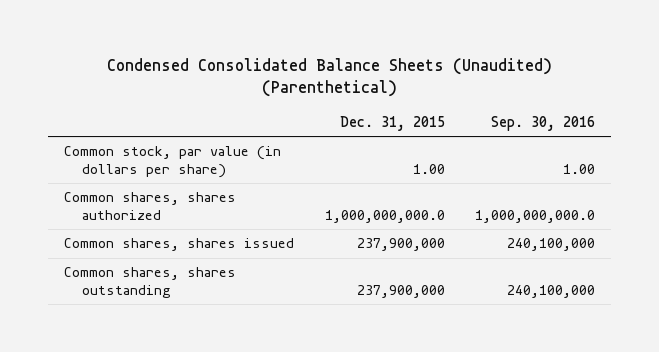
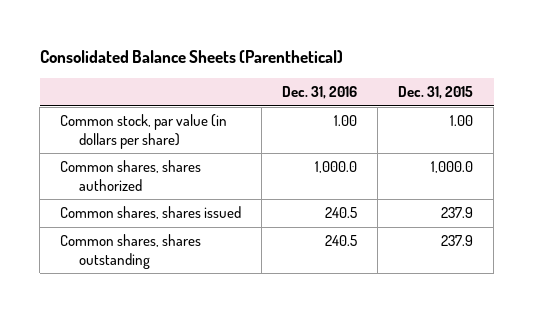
- Condensed Consolidated Balance Sheets (Unaudited) (Parenthetical)
+ Consolidated Balance Sheets (Parenthetical)
- | Dec. 31, 2015 | Sep. 30, 2016
+ | Dec. 31, 2016 | Dec. 31, 2015
- Common shares, shares authorized | 1,000,000,000.0 | 1,000,000,000.0
- Common shares, shares issued | 237,900,000 | 240,100,000
- Common shares, shares outstanding | 237,900,000 | 240,100,000
+ Common shares, shares authorized | 1,000.0 | 1,000.0
+ Common shares, shares issued | 240.5 | 237.9
+ Common shares, shares outstanding | 240.5 | 237.9

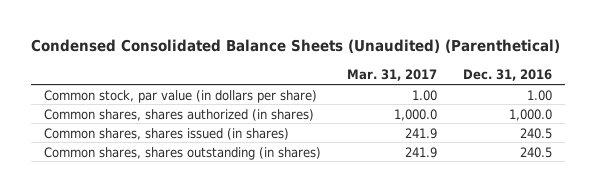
- Consolidated Balance Sheets (Parenthetical)
+ Condensed Consolidated Balance Sheets (Unaudited) (Parenthetical)
- | Dec. 31, 2016 | Dec. 31, 2015
+ | Mar. 31, 2017 | Dec. 31, 2016
- Common shares, shares authorized | 1,000.0 | 1,000.0
- Common shares, shares issued | 240.5 | 237.9
- Common shares, shares outstanding | 240.5 | 237.9
+ Common shares, shares authorized (in shares) | 1,000.0 | 1,000.0
+ Common shares, shares issued (in shares) | 241.9 | 240.5
+ Common shares, shares outstanding (in shares) | 241.9 | 240.5

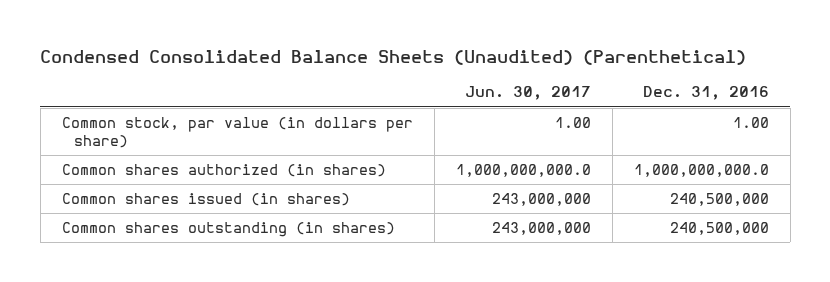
- | Mar. 31, 2017 | Dec. 31, 2016
+ | Jun. 30, 2017 | Dec. 31, 2016
- Common shares, shares authorized (in shares) | 1,000.0 | 1,000.0
- Common shares, shares issued (in shares) | 241.9 | 240.5
- Common shares, shares outstanding (in shares) | 241.9 | 240.5
+ Common shares authorized (in shares) | 1,000,000,000.0 | 1,000,000,000.0
+ Common shares issued (in shares) | 243,000,000 | 240,500,000
+ Common shares outstanding (in shares) | 243,000,000 | 240,500,000

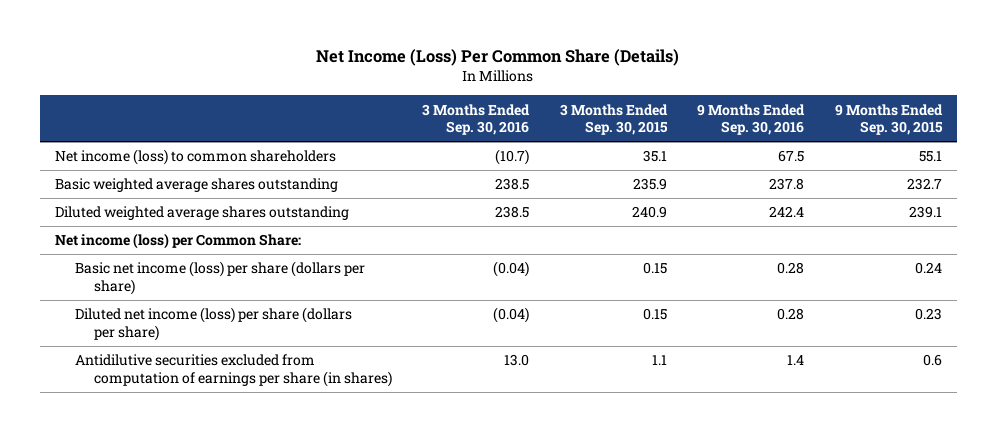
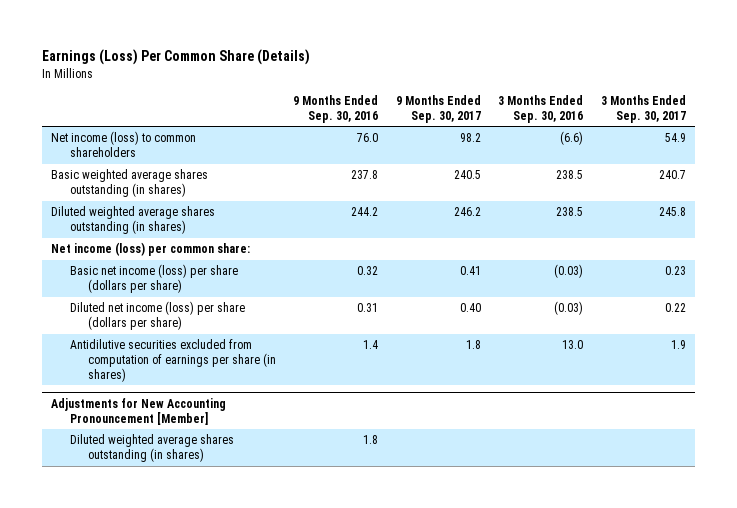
- Net Income (Loss) Per Common Share (Details)
+ Earnings (Loss) Per Common Share (Details)
- | 3 Months Ended Sep. 30, 2016 | 3 Months Ended Sep. 30, 2015 | 9 Months Ended Sep. 30, 2016 | 9 Months Ended Sep. 30, 2015
+ | 9 Months Ended Sep. 30, 2016 | 9 Months Ended Sep. 30, 2017 | 3 Months Ended Sep. 30, 2016 | 3 Months Ended Sep. 30, 2017
- Net income (loss) to common shareholders | (10.7) | 35.1 | 67.5 | 55.1
- Basic weighted average shares outstanding | 238.5 | 235.9 | 237.8 | 232.7
- Diluted weighted average shares outstanding | 238.5 | 240.9 | 242.4 | 239.1
- Net income (loss) per Common Share:
- Basic net income (loss) per share (dollars per share) | (0.04) | 0.15 | 0.28 | 0.24
- Diluted net income (loss) per share (dollars per share) | (0.04) | 0.15 | 0.28 | 0.23
+ Net income (loss) to common shareholders | 76.0 | 98.2 | (6.6) | 54.9
+ Basic weighted average shares outstanding (in shares) | 237.8 | 240.5 | 238.5 | 240.7
+ Diluted weighted average shares outstanding (in shares) | 244.2 | 246.2 | 238.5 | 245.8
+ Net income (loss) per common share:
+ Basic net income (loss) per share (dollars per share) | 0.32 | 0.41 | (0.03) | 0.23
+ Diluted net income (loss) per share (dollars per share) | 0.31 | 0.40 | (0.03) | 0.22
+ Adjustments for New Accounting Pronouncement [Member]
+ Diluted weighted average shares outstanding (in shares) | 1.8 | | |

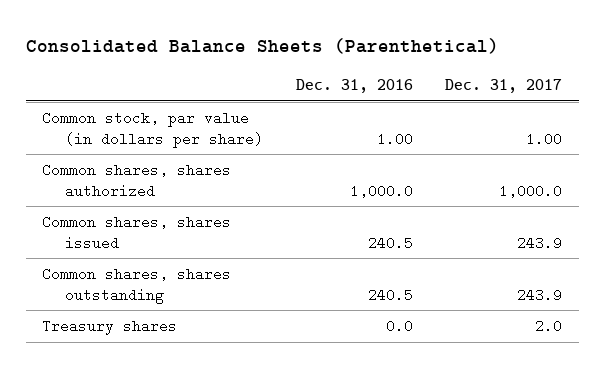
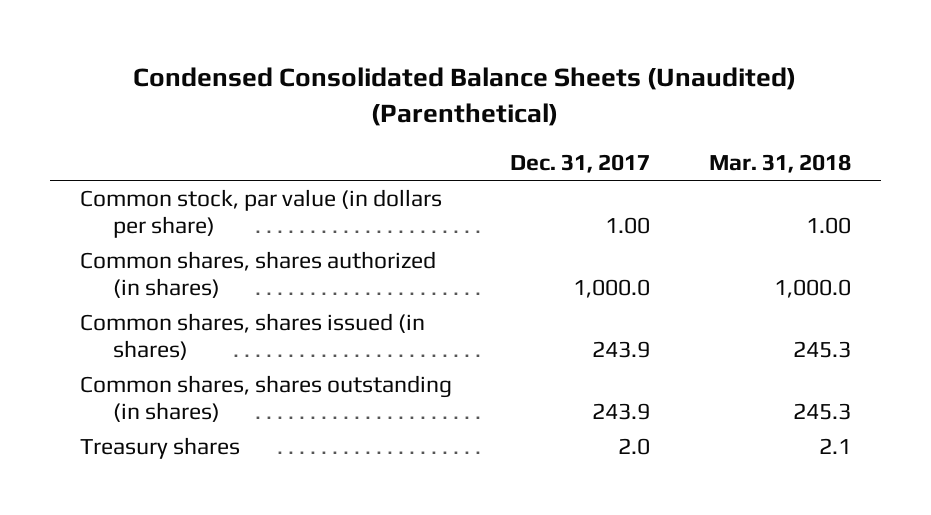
- Consolidated Balance Sheets (Parenthetical)
+ Condensed Consolidated Balance Sheets (Unaudited) (Parenthetical)
- | Dec. 31, 2016 | Dec. 31, 2017
+ | Dec. 31, 2017 | Mar. 31, 2018
- Common shares, shares authorized | 1,000.0 | 1,000.0
- Common shares, shares issued | 240.5 | 243.9
- Common shares, shares outstanding | 240.5 | 243.9
+ Common shares, shares authorized (in shares) | 1,000.0 | 1,000.0
+ Common shares, shares issued (in shares) | 243.9 | 245.3
+ Common shares, shares outstanding (in shares) | 243.9 | 245.3

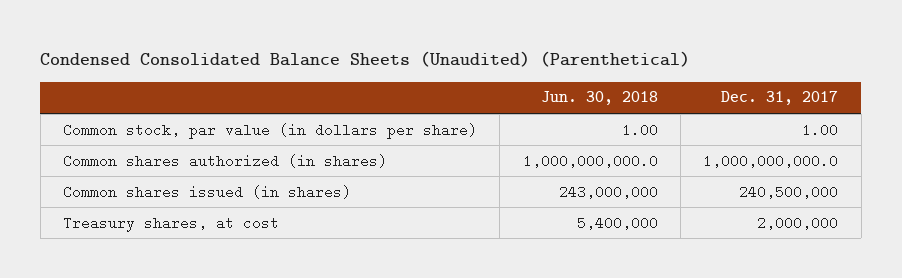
- | Dec. 31, 2017 | Mar. 31, 2018
+ | Jun. 30, 2018 | Dec. 31, 2017
- Common shares, shares authorized (in shares) | 1,000.0 | 1,000.0
- Common shares, shares issued (in shares) | 243.9 | 245.3
- Common shares, shares outstanding (in shares) | 243.9 | 245.3
- Treasury shares | 2.0 | 2.1
+ Common shares authorized (in shares) | 1,000,000,000.0 | 1,000,000,000.0
+ Common shares issued (in shares) | 243,000,000 | 240,500,000
+ Treasury shares, at cost | 5,400,000 | 2,000,000

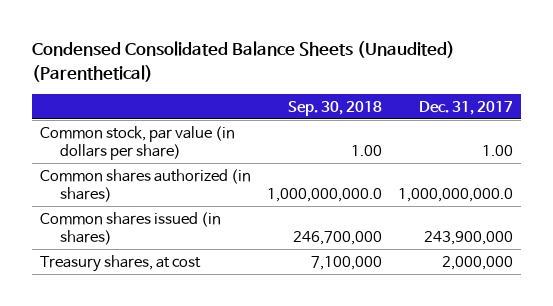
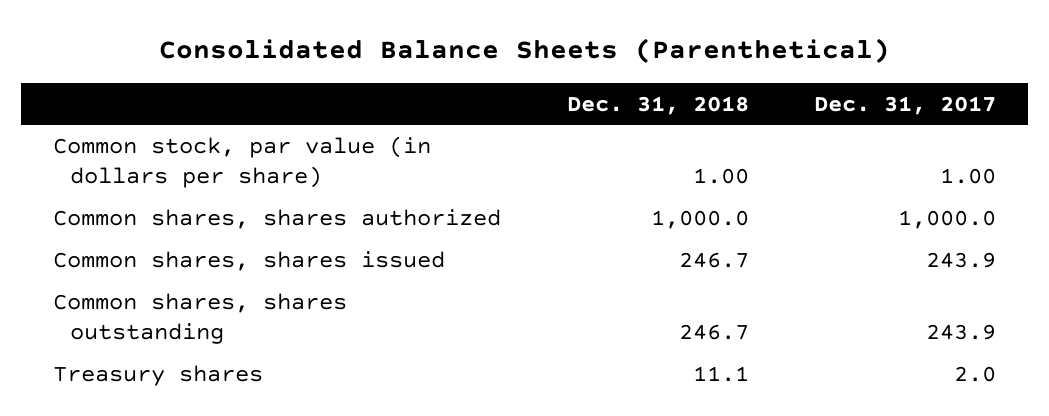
- Condensed Consolidated Balance Sheets (Unaudited) (Parenthetical)
+ Consolidated Balance Sheets (Parenthetical)
- | Sep. 30, 2018 | Dec. 31, 2017
+ | Dec. 31, 2018 | Dec. 31, 2017
- Common shares authorized (in shares) | 1,000,000,000.0 | 1,000,000,000.0
- Common shares issued (in shares) | 246,700,000 | 243,900,000
- Treasury shares, at cost | 7,100,000 | 2,000,000
+ Common shares, shares authorized | 1,000.0 | 1,000.0
+ Common shares, shares issued | 246.7 | 243.9
+ Common shares, shares outstanding | 246.7 | 243.9
+ Treasury shares | 11.1 | 2.0

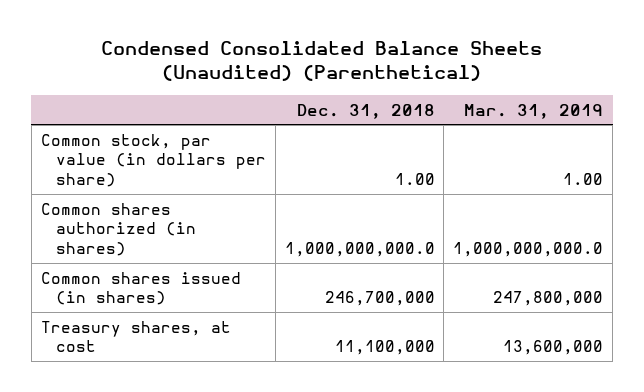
- Consolidated Balance Sheets (Parenthetical)
+ Condensed Consolidated Balance Sheets (Unaudited) (Parenthetical)
- | Dec. 31, 2018 | Dec. 31, 2017
+ | Dec. 31, 2018 | Mar. 31, 2019
- Common shares, shares authorized | 1,000.0 | 1,000.0
- Common shares, shares issued | 246.7 | 243.9
- Common shares, shares outstanding | 246.7 | 243.9
- Treasury shares | 11.1 | 2.0
+ Common shares authorized (in shares) | 1,000,000,000.0 | 1,000,000,000.0
+ Common shares issued (in shares) | 246,700,000 | 247,800,000
+ Treasury shares, at cost | 11,100,000 | 13,600,000

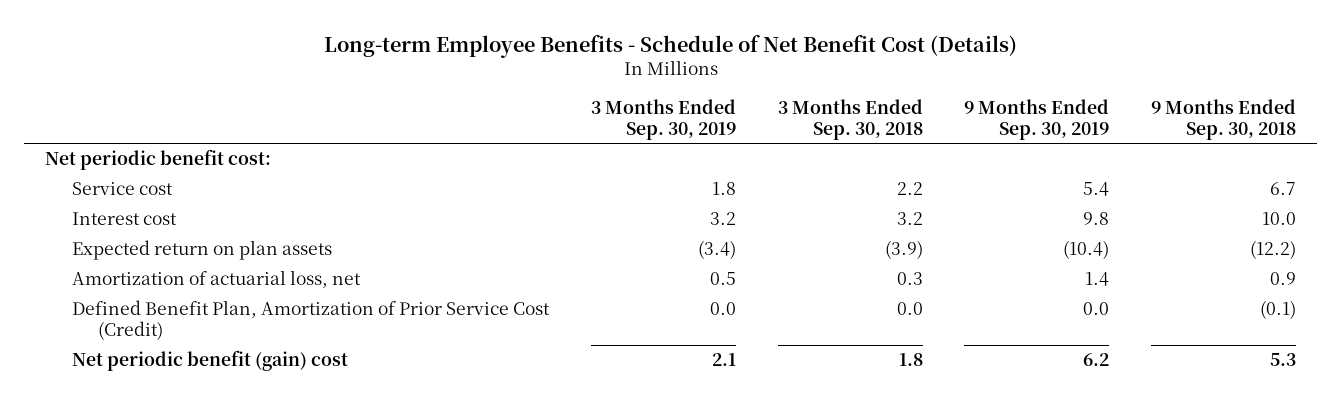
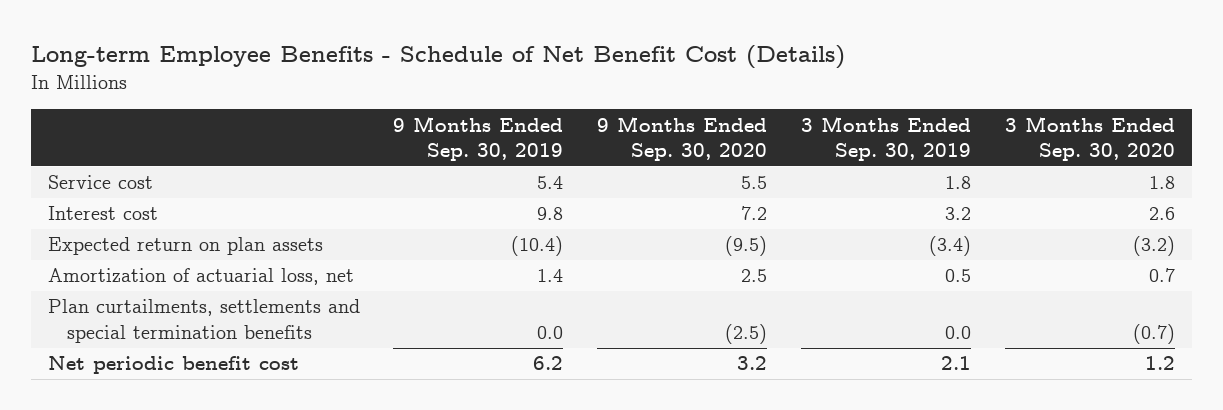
- | 3 Months Ended Sep. 30, 2019 | 3 Months Ended Sep. 30, 2018 | 9 Months Ended Sep. 30, 2019 | 9 Months Ended Sep. 30, 2018
+ | 9 Months Ended Sep. 30, 2019 | 9 Months Ended Sep. 30, 2020 | 3 Months Ended Sep. 30, 2019 | 3 Months Ended Sep. 30, 2020
- Net periodic benefit cost:
- Defined Benefit Plan, Amortization of Prior Service Cost (Credit) | 0.0 | 0.0 | 0.0 | (0.1)
- Net periodic benefit (gain) cost | 2.1 | 1.8 | 6.2 | 5.3
+ Plan curtailments, settlements and special termination benefits | 0.0 | (2.5) | 0.0 | (0.7)
+ Net periodic benefit cost | 6.2 | 3.2 | 2.1 | 1.2

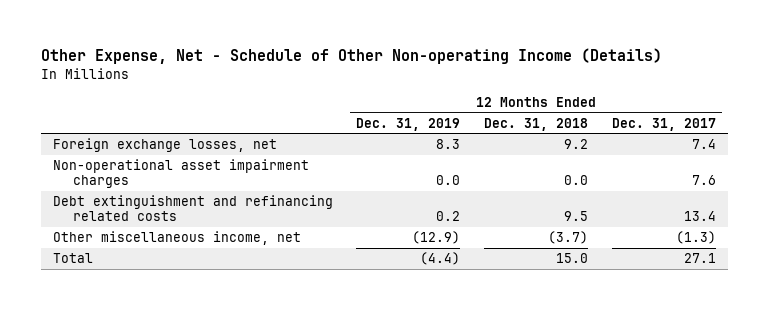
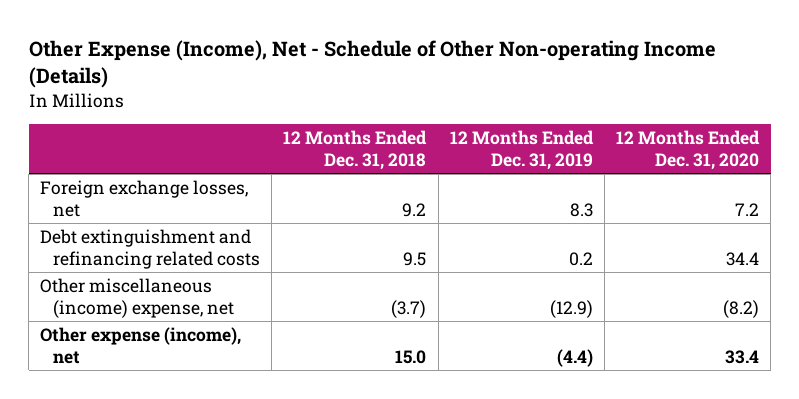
- Other Expense, Net - Schedule of Other Non-operating Income (Details)
+ Other Expense (Income), Net - Schedule of Other Non-operating Income (Details)
- | 12 Months Ended Dec. 31, 2019 | 12 Months Ended Dec. 31, 2018 | 12 Months Ended Dec. 31, 2017
+ | 12 Months Ended Dec. 31, 2018 | 12 Months Ended Dec. 31, 2019 | 12 Months Ended Dec. 31, 2020
- Non-operational asset impairment charges | 0.0 | 0.0 | 7.6
- Other miscellaneous income, net | (12.9) | (3.7) | (1.3)
- Total | (4.4) | 15.0 | 27.1
+ Other miscellaneous (income) expense, net | (3.7) | (12.9) | (8.2)
+ Other expense (income), net | 15.0 | (4.4) | 33.4

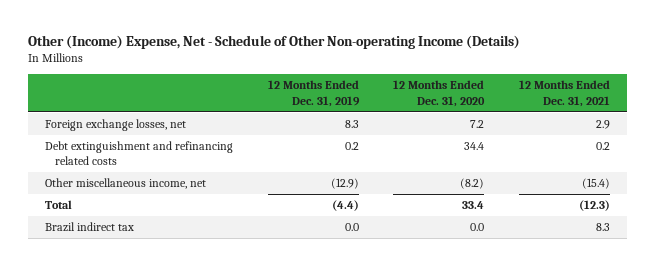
- Other Expense (Income), Net - Schedule of Other Non-operating Income (Details)
+ Other (Income) Expense, Net - Schedule of Other Non-operating Income (Details)
- | 12 Months Ended Dec. 31, 2018 | 12 Months Ended Dec. 31, 2019 | 12 Months Ended Dec. 31, 2020
+ | 12 Months Ended Dec. 31, 2019 | 12 Months Ended Dec. 31, 2020 | 12 Months Ended Dec. 31, 2021
- Other miscellaneous (income) expense, net | (3.7) | (12.9) | (8.2)
- Other expense (income), net | 15.0 | (4.4) | 33.4
+ Other miscellaneous income, net | (12.9) | (8.2) | (15.4)
+ Total | (4.4) | 33.4 | (12.3)
+ Brazil indirect tax | 0.0 | 0.0 | 8.3

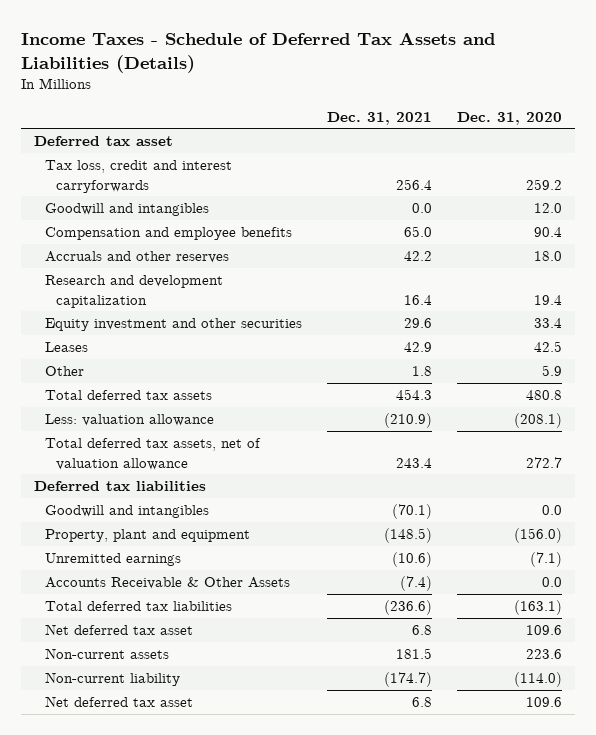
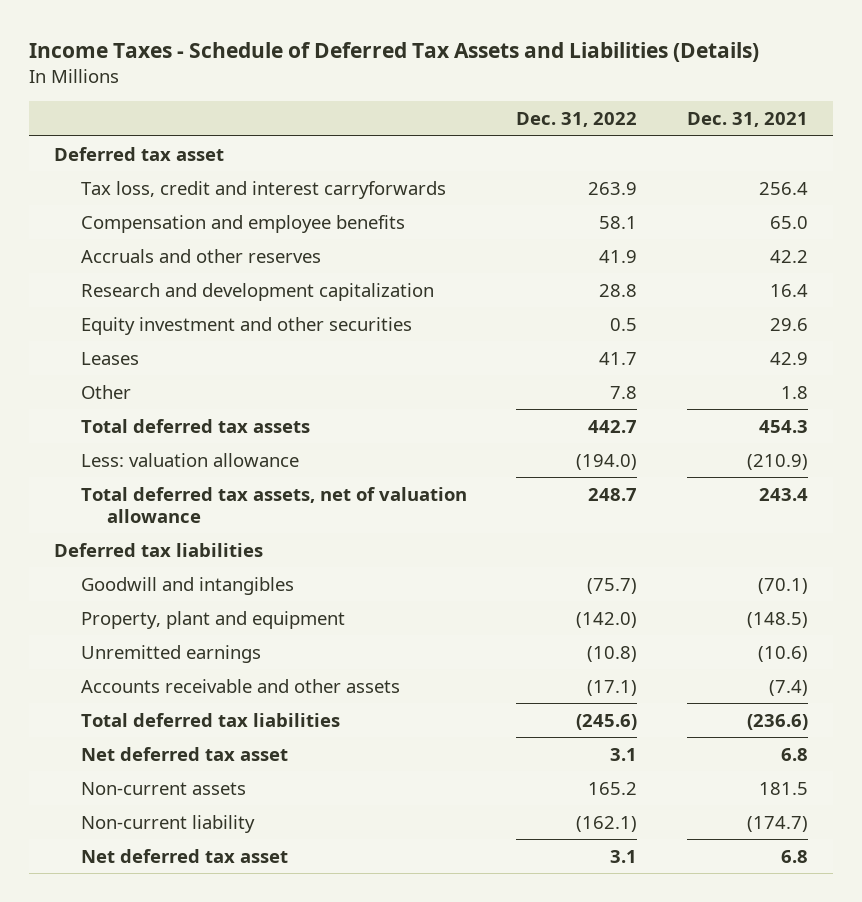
- | Dec. 31, 2021 | Dec. 31, 2020
+ | Dec. 31, 2022 | Dec. 31, 2021
- Goodwill and intangibles | 0.0 | 12.0
- Accounts Receivable & Other Assets | (7.4) | 0.0
+ Accounts receivable and other assets | (17.1) | (7.4)

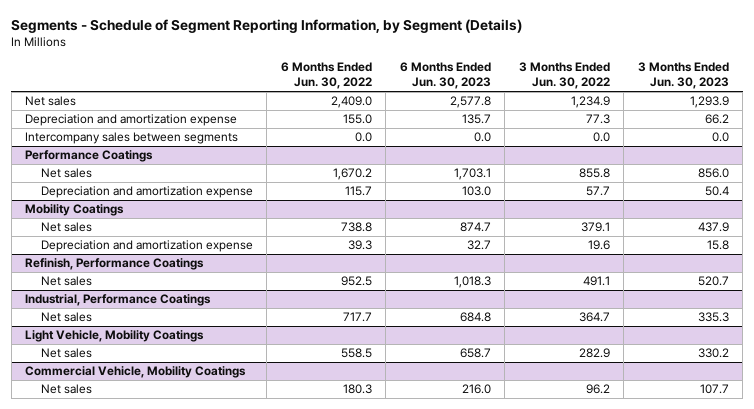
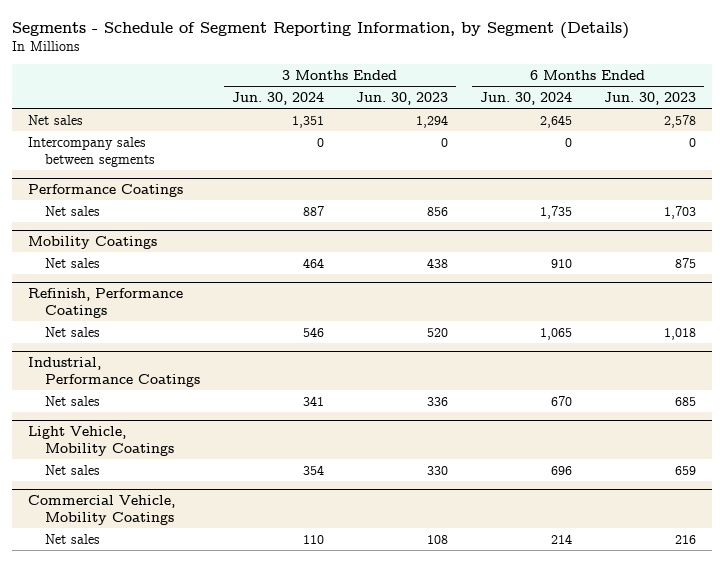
- | 6 Months Ended Jun. 30, 2022 | 6 Months Ended Jun. 30, 2023 | 3 Months Ended Jun. 30, 2022 | 3 Months Ended Jun. 30, 2023
+ | 3 Months Ended Jun. 30, 2024 | 3 Months Ended Jun. 30, 2023 | 6 Months Ended Jun. 30, 2024 | 6 Months Ended Jun. 30, 2023
- Net sales | 2,409.0 | 2,577.8 | 1,234.9 | 1,293.9
- Depreciation and amortization expense | 155.0 | 135.7 | 77.3 | 66.2
- Intercompany sales between segments | 0.0 | 0.0 | 0.0 | 0.0
+ Net sales | 1,351 | 1,294 | 2,645 | 2,578
+ Intercompany sales between segments | 0 | 0 | 0 | 0
@ Performance Coatings
- Net sales | 1,670.2 | 1,703.1 | 855.8 | 856.0
- Depreciation and amortization expense | 115.7 | 103.0 | 57.7 | 50.4
+ Net sales | 887 | 856 | 1,735 | 1,703
@ Mobility Coatings
- Net sales | 738.8 | 874.7 | 379.1 | 437.9
- Depreciation and amortization expense | 39.3 | 32.7 | 19.6 | 15.8
+ Net sales | 464 | 438 | 910 | 875
@ Refinish, Performance Coatings
- Net sales | 952.5 | 1,018.3 | 491.1 | 520.7
+ Net sales | 546 | 520 | 1,065 | 1,018
@ Industrial, Performance Coatings
- Net sales | 717.7 | 684.8 | 364.7 | 335.3
+ Net sales | 341 | 336 | 670 | 685
@ Light Vehicle, Mobility Coatings
- Net sales | 558.5 | 658.7 | 282.9 | 330.2
+ Net sales | 354 | 330 | 696 | 659
@ Commercial Vehicle, Mobility Coatings
- Net sales | 180.3 | 216.0 | 96.2 | 107.7
+ Net sales | 110 | 108 | 214 | 216

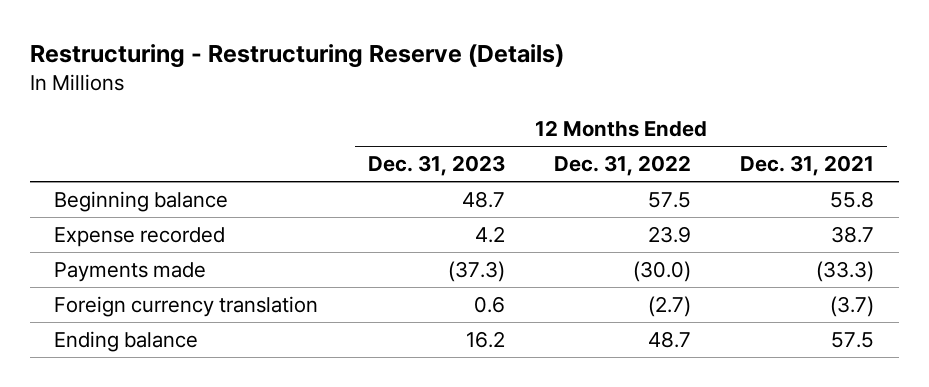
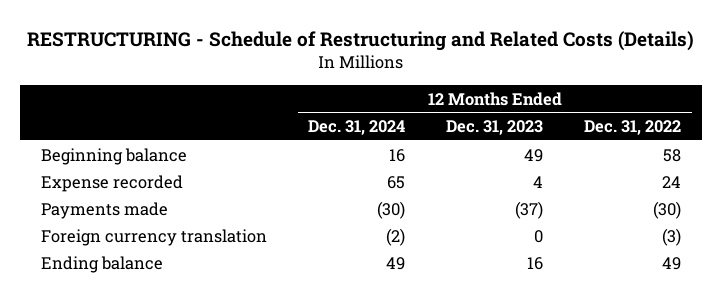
- Restructuring - Restructuring Reserve (Details)
+ RESTRUCTURING - Schedule of Restructuring and Related Costs (Details)
- | 12 Months Ended Dec. 31, 2023 | 12 Months Ended Dec. 31, 2022 | 12 Months Ended Dec. 31, 2021
+ | 12 Months Ended Dec. 31, 2024 | 12 Months Ended Dec. 31, 2023 | 12 Months Ended Dec. 31, 2022
- Beginning balance | 48.7 | 57.5 | 55.8
- Expense recorded | 4.2 | 23.9 | 38.7
- Payments made | (37.3) | (30.0) | (33.3)
- Foreign currency translation | 0.6 | (2.7) | (3.7)
- Ending balance | 16.2 | 48.7 | 57.5
+ Beginning balance | 16 | 49 | 58
+ Expense recorded | 65 | 4 | 24
+ Payments made | (30) | (37) | (30)
+ Foreign currency translation | (2) | 0 | (3)
+ Ending balance | 49 | 16 | 49

